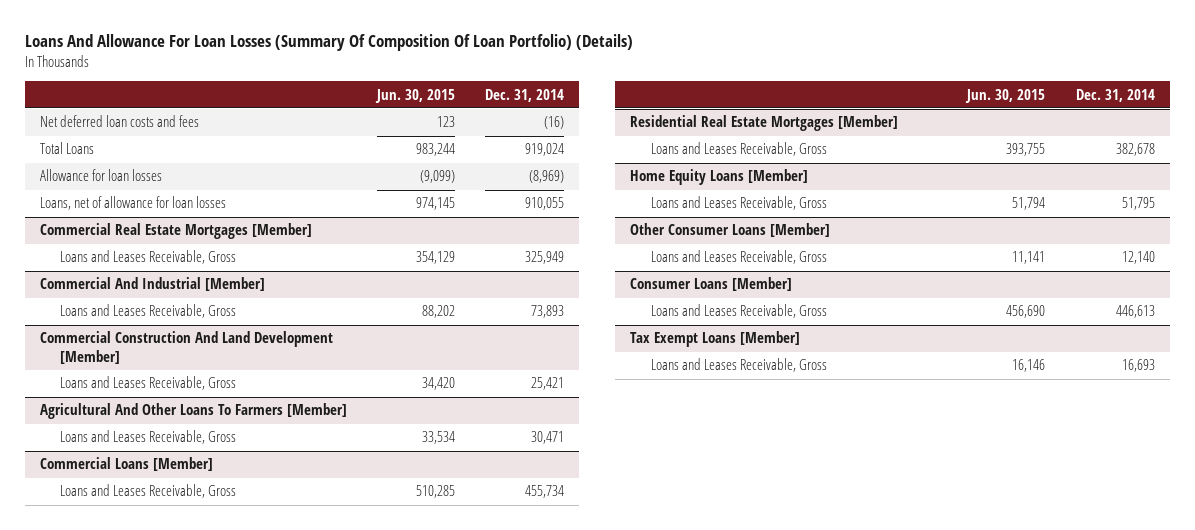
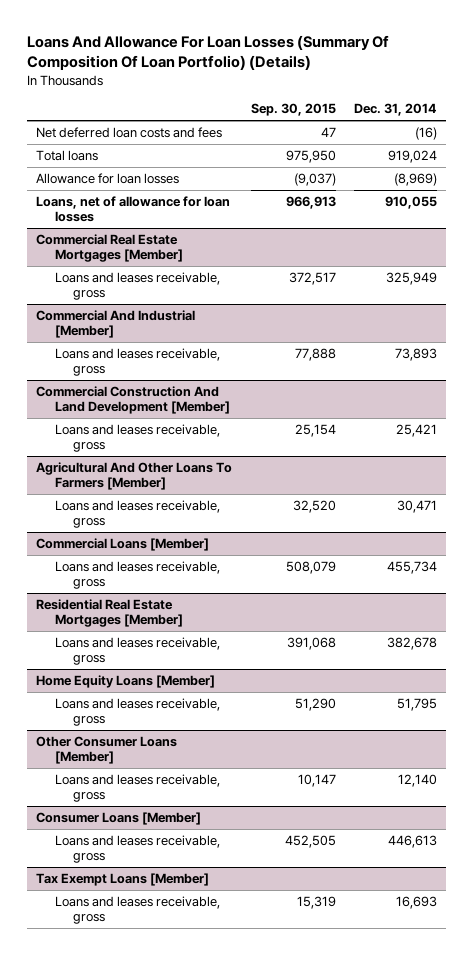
- | Jun. 30, 2015 | Dec. 31, 2014
+ | Sep. 30, 2015 | Dec. 31, 2014
- Total Loans | 983,244 | 919,024
+ Total loans | 975,950 | 919,024
@ Commercial Real Estate Mortgages [Member]
- Loans and Leases Receivable, Gross | 354,129 | 325,949
+ Loans and leases receivable, gross | 372,517 | 325,949
@ Commercial And Industrial [Member]
- Loans and Leases Receivable, Gross | 88,202 | 73,893
+ Loans and leases receivable, gross | 77,888 | 73,893
@ Commercial Construction And Land Development [Member]
- Loans and Leases Receivable, Gross | 34,420 | 25,421
+ Loans and leases receivable, gross | 25,154 | 25,421
@ Agricultural And Other Loans To Farmers [Member]
- Loans and Leases Receivable, Gross | 33,534 | 30,471
+ Loans and leases receivable, gross | 32,520 | 30,471
@ Commercial Loans [Member]
- Loans and Leases Receivable, Gross | 510,285 | 455,734
+ Loans and leases receivable, gross | 508,079 | 455,734
@ Residential Real Estate Mortgages [Member]
- Loans and Leases Receivable, Gross | 393,755 | 382,678
+ Loans and leases receivable, gross | 391,068 | 382,678
@ Home Equity Loans [Member]
- Loans and Leases Receivable, Gross | 51,794 | 51,795
+ Loans and leases receivable, gross | 51,290 | 51,795
@ Other Consumer Loans [Member]
- Loans and Leases Receivable, Gross | 11,141 | 12,140
+ Loans and leases receivable, gross | 10,147 | 12,140
@ Consumer Loans [Member]
- Loans and Leases Receivable, Gross | 456,690 | 446,613
+ Loans and leases receivable, gross | 452,505 | 446,613
@ Tax Exempt Loans [Member]
- Loans and Leases Receivable, Gross | 16,146 | 16,693
+ Loans and leases receivable, gross | 15,319 | 16,693

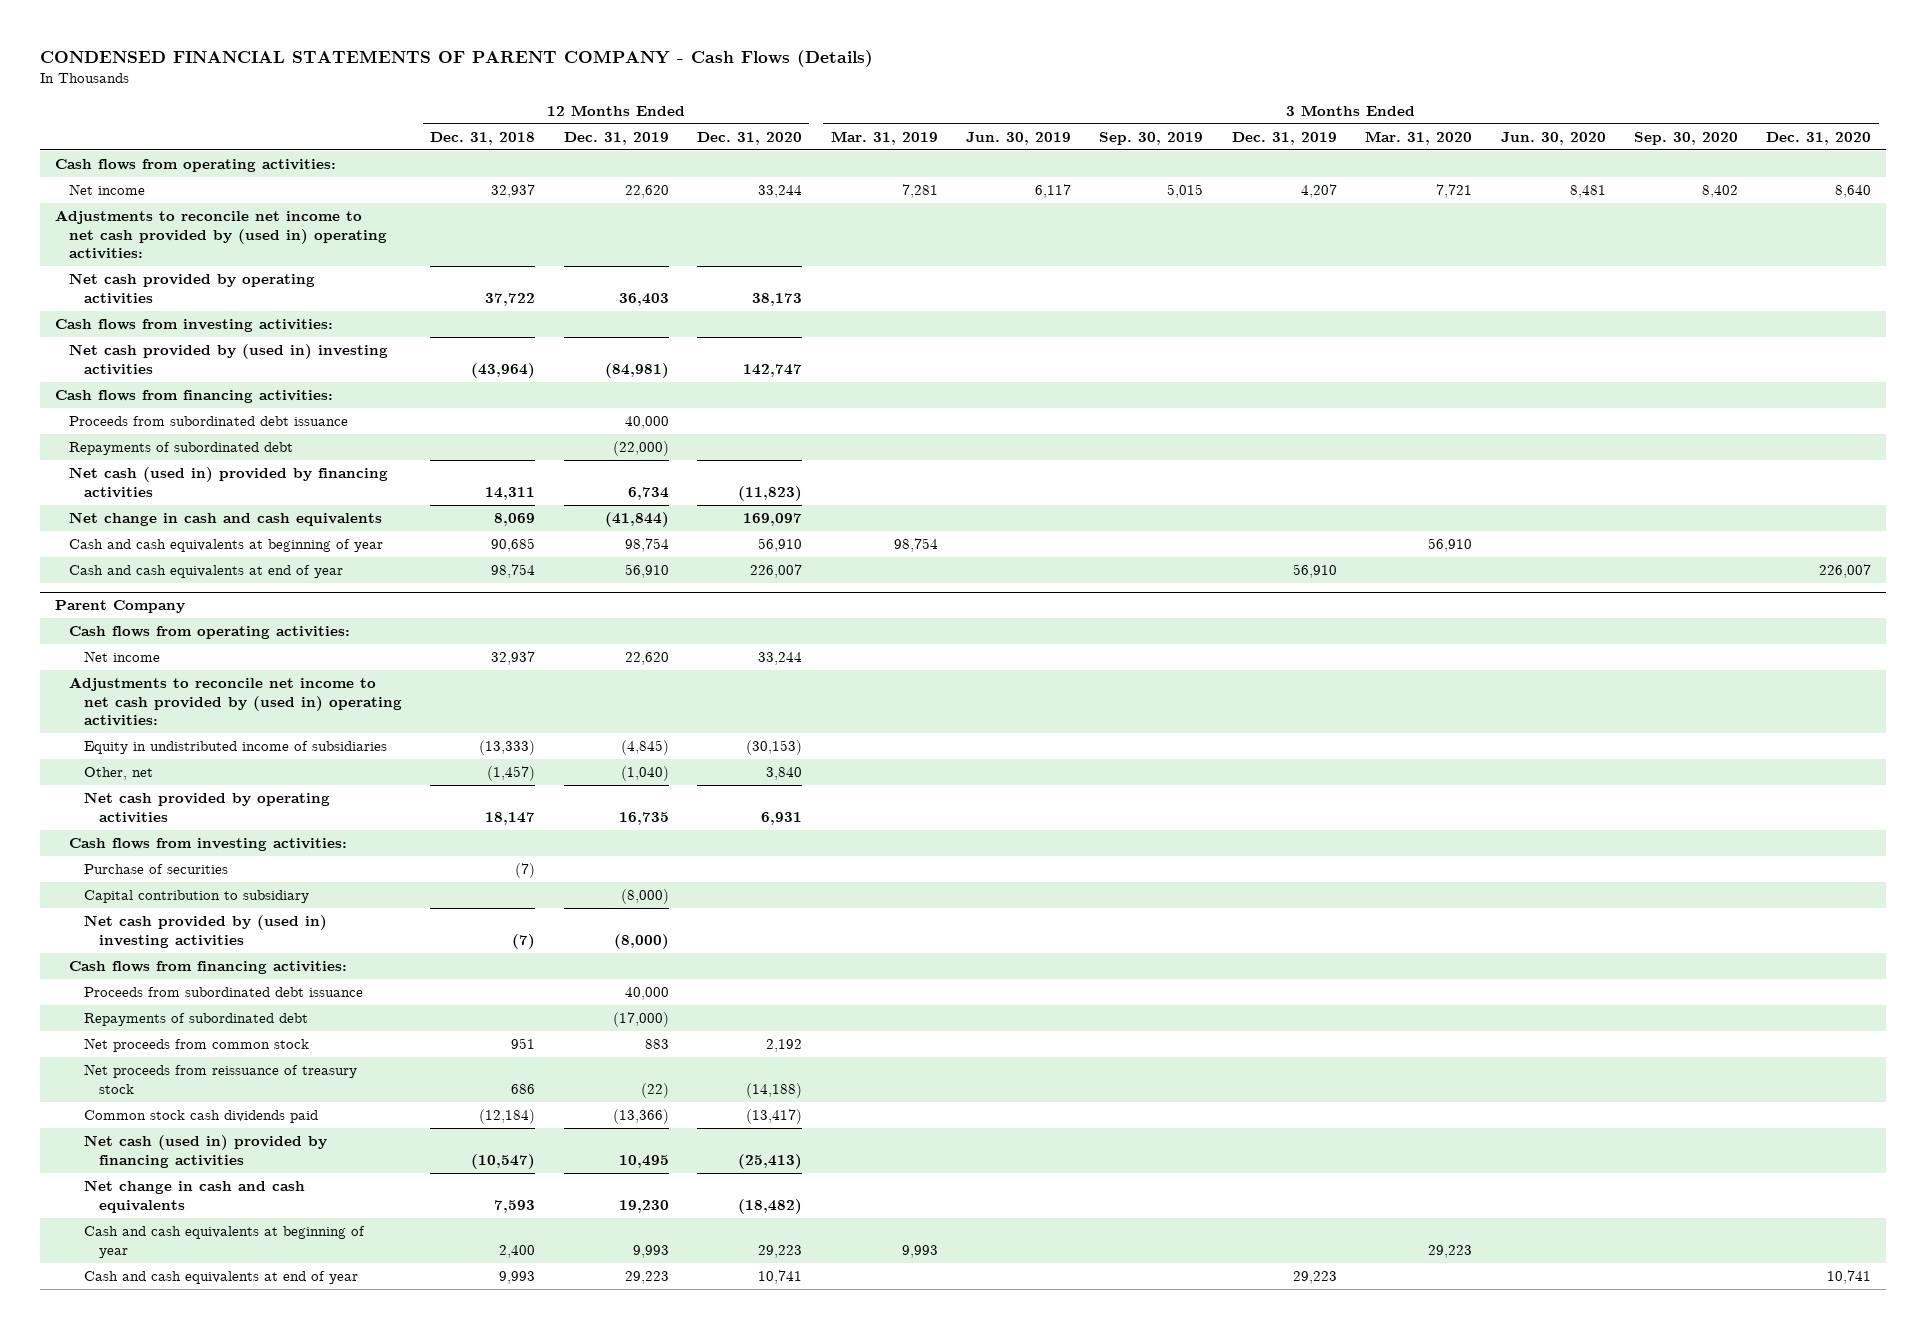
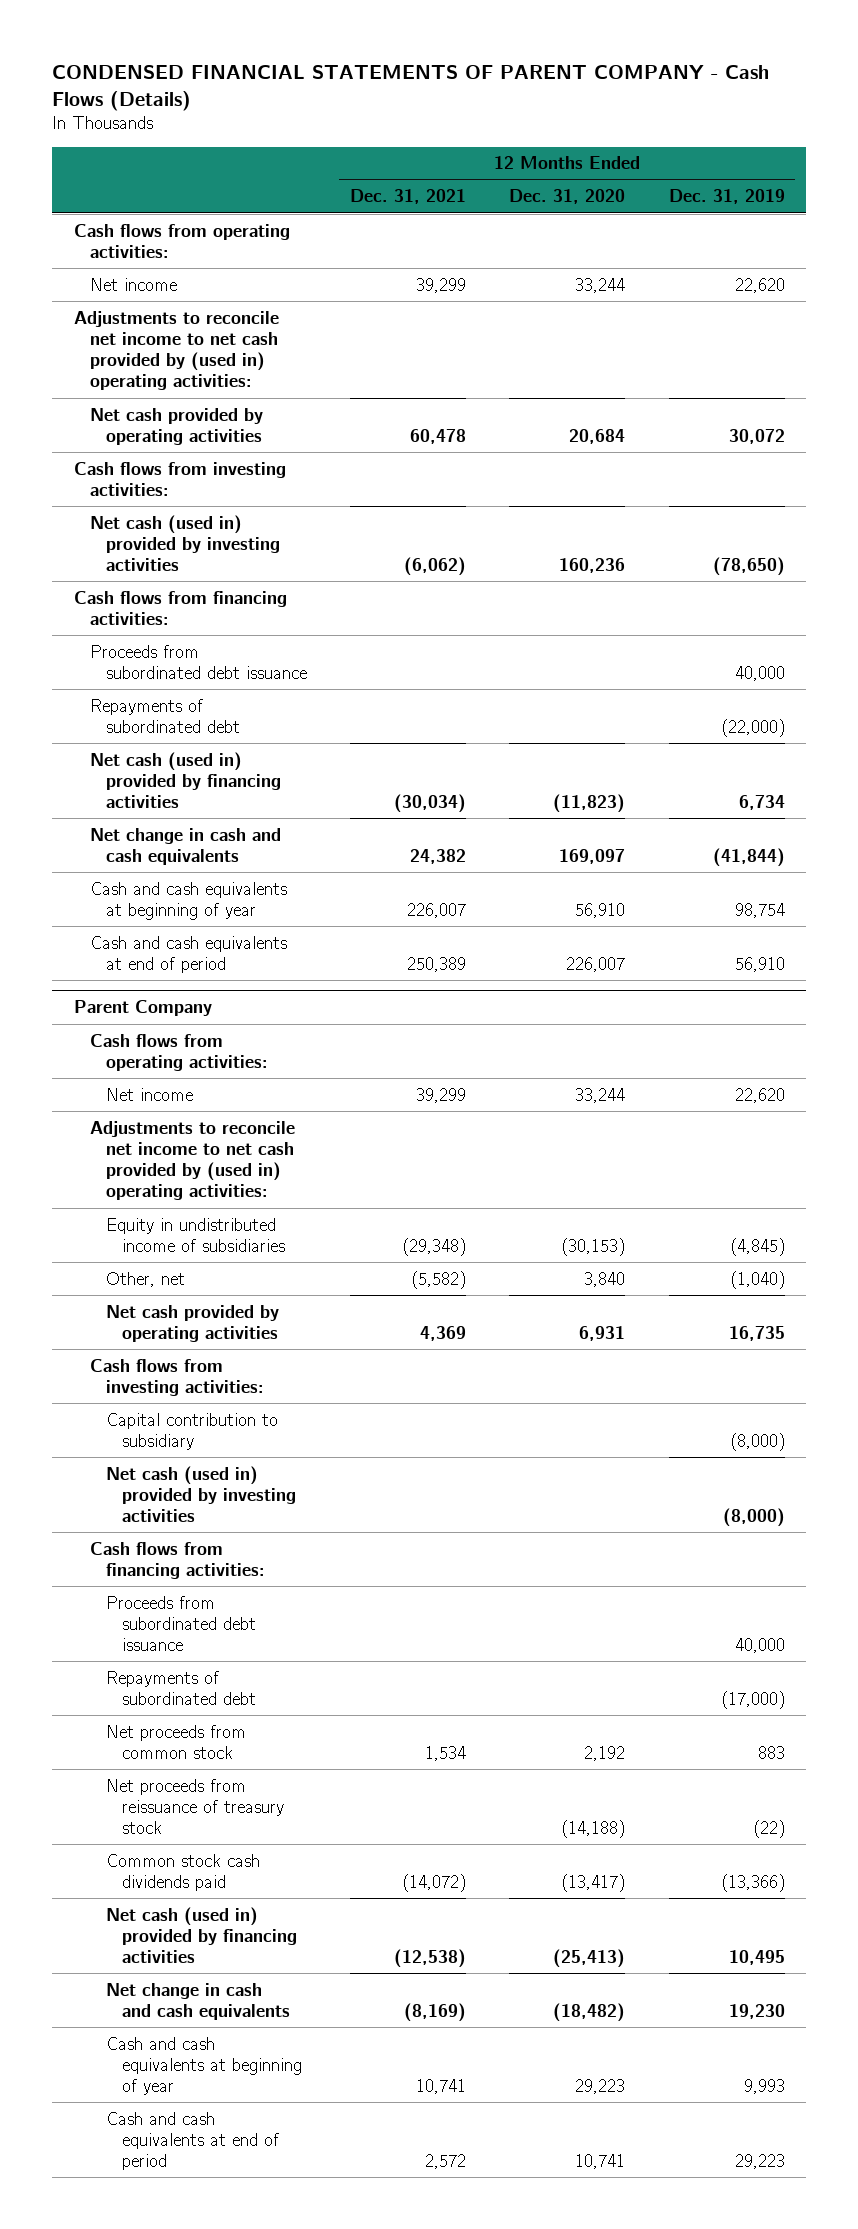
- | 12 Months Ended Dec. 31, 2018 | 12 Months Ended Dec. 31, 2019 | 12 Months Ended Dec. 31, 2020 | 3 Months Ended Mar. 31, 2019 | 3 Months Ended Jun. 30, 2019 | 3 Months Ended Sep. 30, 2019 | 3 Months Ended Dec. 31, 2019 | 3 Months Ended Mar. 31, 2020 | 3 Months Ended Jun. 30, 2020 | 3 Months Ended Sep. 30, 2020 | 3 Months Ended Dec. 31, 2020
+ | 12 Months Ended Dec. 31, 2021 | 12 Months Ended Dec. 31, 2020 | 12 Months Ended Dec. 31, 2019
- Net cash provided by operating activities | 37,722 | 36,403 | 38,173 | | | | | | | |
+ Net cash provided by operating activities | 60,478 | 20,684 | 30,072
- Net cash provided by (used in) investing activities | (43,964) | (84,981) | 142,747 | | | | | | | |
+ Net cash (used in) provided by investing activities | (6,062) | 160,236 | (78,650)
- Cash and cash equivalents at end of year | 98,754 | 56,910 | 226,007 | | | | 56,910 | | | | 226,007
+ Cash and cash equivalents at end of period | 250,389 | 226,007 | 56,910
@ Parent Company
- Purchase of securities | (7) | | | | | | | | | |
- Net cash provided by (used in) investing activities | (7) | (8,000) | | | | | | | | |
+ Net cash (used in) provided by investing activities | | | (8,000)
- Cash and cash equivalents at end of year | 9,993 | 29,223 | 10,741 | | | | 29,223 | | | | 10,741
+ Cash and cash equivalents at end of period | 2,572 | 10,741 | 29,223

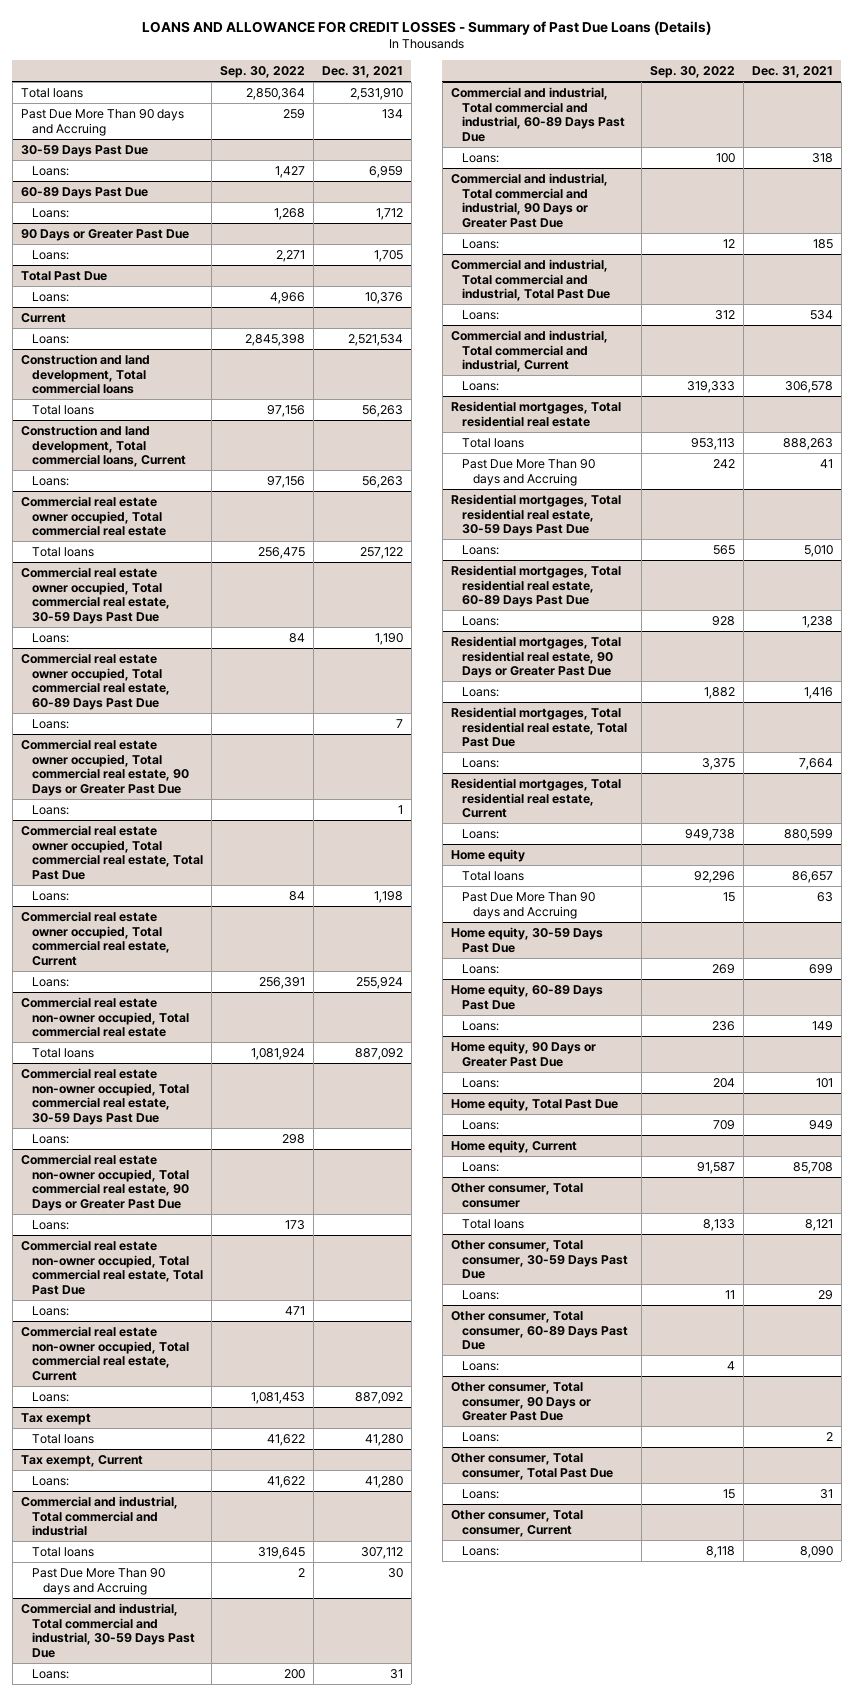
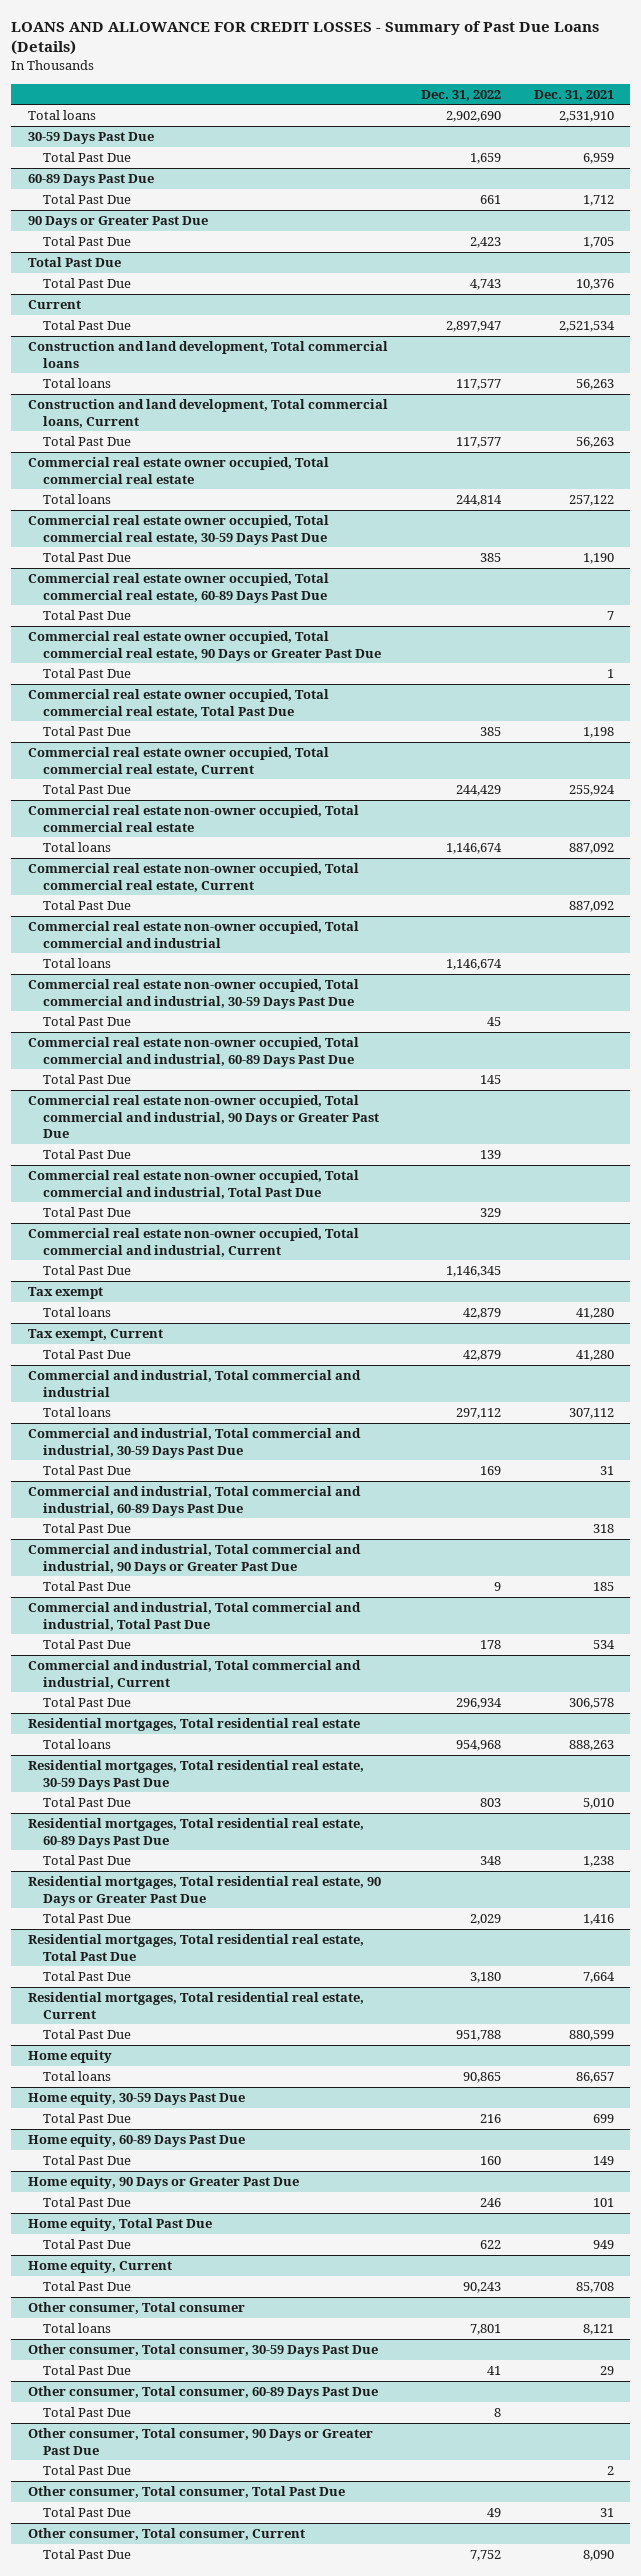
- | Sep. 30, 2022 | Dec. 31, 2021
+ | Dec. 31, 2022 | Dec. 31, 2021
- Past Due More Than 90 days and Accruing | 259 | 134
@ 30-59 Days Past Due
- Loans: | 1,427 | 6,959
+ Total Past Due | 1,659 | 6,959
@ 60-89 Days Past Due
- Loans: | 1,268 | 1,712
+ Total Past Due | 661 | 1,712
@ 90 Days or Greater Past Due
- Loans: | 2,271 | 1,705
+ Total Past Due | 2,423 | 1,705
@ Total Past Due
- Loans: | 4,966 | 10,376
+ Total Past Due | 4,743 | 10,376
@ Current
- Loans: | 2,845,398 | 2,521,534
+ Total Past Due | 2,897,947 | 2,521,534
@ Construction and land development, Total commercial loans, Current
- Loans: | 97,156 | 56,263
+ Total Past Due | 117,577 | 56,263
@ Commercial real estate owner occupied, Total commercial real estate, 30-59 Days Past Due
- Loans: | 84 | 1,190
+ Total Past Due | 385 | 1,190
@ Commercial real estate owner occupied, Total commercial real estate, 60-89 Days Past Due
- Loans: | | 7
+ Total Past Due | | 7
@ Commercial real estate owner occupied, Total commercial real estate, 90 Days or Greater Past Due
- Loans: | | 1
+ Total Past Due | | 1
@ Commercial real estate owner occupied, Total commercial real estate, Total Past Due
- Loans: | 84 | 1,198
+ Total Past Due | 385 | 1,198
@ Commercial real estate owner occupied, Total commercial real estate, Current
- Loans: | 256,391 | 255,924
+ Total Past Due | 244,429 | 255,924
- Commercial real estate non-owner occupied, Total commercial real estate, 30-59 Days Past Due
- Loans: | 298 |
- Commercial real estate non-owner occupied, Total commercial real estate, 90 Days or Greater Past Due
- Loans: | 173 |
- Commercial real estate non-owner occupied, Total commercial real estate, Total Past Due
- Loans: | 471 |
@ Commercial real estate non-owner occupied, Total commercial real estate, Current
- Loans: | 1,081,453 | 887,092
+ Total Past Due | | 887,092
+ Commercial real estate non-owner occupied, Total commercial and industrial
+ Total loans | 1,146,674 |
+ Commercial real estate non-owner occupied, Total commercial and industrial, 30-59 Days Past Due
+ Total Past Due | 45 |
+ Commercial real estate non-owner occupied, Total commercial and industrial, 60-89 Days Past Due
+ Total Past Due | 145 |
+ Commercial real estate non-owner occupied, Total commercial and industrial, 90 Days or Greater Past Due
+ Total Past Due | 139 |
+ Commercial real estate non-owner occupied, Total commercial and industrial, Total Past Due
+ Total Past Due | 329 |
+ Commercial real estate non-owner occupied, Total commercial and industrial, Current
+ Total Past Due | 1,146,345 |
@ Tax exempt, Current
- Loans: | 41,622 | 41,280
+ Total Past Due | 42,879 | 41,280
@ Commercial and industrial, Total commercial and industrial
- Past Due More Than 90 days and Accruing | 2 | 30
@ Commercial and industrial, Total commercial and industrial, 30-59 Days Past Due
- Loans: | 200 | 31
+ Total Past Due | 169 | 31
@ Commercial and industrial, Total commercial and industrial, 60-89 Days Past Due
- Loans: | 100 | 318
+ Total Past Due | | 318
@ Commercial and industrial, Total commercial and industrial, 90 Days or Greater Past Due
- Loans: | 12 | 185
+ Total Past Due | 9 | 185
@ Commercial and industrial, Total commercial and industrial, Total Past Due
- Loans: | 312 | 534
+ Total Past Due | 178 | 534
@ Commercial and industrial, Total commercial and industrial, Current
- Loans: | 319,333 | 306,578
+ Total Past Due | 296,934 | 306,578
@ Residential mortgages, Total residential real estate
- Past Due More Than 90 days and Accruing | 242 | 41
@ Residential mortgages, Total residential real estate, 30-59 Days Past Due
- Loans: | 565 | 5,010
+ Total Past Due | 803 | 5,010
@ Residential mortgages, Total residential real estate, 60-89 Days Past Due
- Loans: | 928 | 1,238
+ Total Past Due | 348 | 1,238
@ Residential mortgages, Total residential real estate, 90 Days or Greater Past Due
- Loans: | 1,882 | 1,416
+ Total Past Due | 2,029 | 1,416
@ Residential mortgages, Total residential real estate, Total Past Due
- Loans: | 3,375 | 7,664
+ Total Past Due | 3,180 | 7,664
@ Residential mortgages, Total residential real estate, Current
- Loans: | 949,738 | 880,599
+ Total Past Due | 951,788 | 880,599
@ Home equity
- Past Due More Than 90 days and Accruing | 15 | 63
@ Home equity, 30-59 Days Past Due
- Loans: | 269 | 699
+ Total Past Due | 216 | 699
@ Home equity, 60-89 Days Past Due
- Loans: | 236 | 149
+ Total Past Due | 160 | 149
@ Home equity, 90 Days or Greater Past Due
- Loans: | 204 | 101
+ Total Past Due | 246 | 101
@ Home equity, Total Past Due
- Loans: | 709 | 949
+ Total Past Due | 622 | 949
@ Home equity, Current
- Loans: | 91,587 | 85,708
+ Total Past Due | 90,243 | 85,708
@ Other consumer, Total consumer, 30-59 Days Past Due
- Loans: | 11 | 29
+ Total Past Due | 41 | 29
@ Other consumer, Total consumer, 60-89 Days Past Due
- Loans: | 4 |
+ Total Past Due | 8 |
@ Other consumer, Total consumer, 90 Days or Greater Past Due
- Loans: | | 2
+ Total Past Due | | 2
@ Other consumer, Total consumer, Total Past Due
- Loans: | 15 | 31
+ Total Past Due | 49 | 31
@ Other consumer, Total consumer, Current
- Loans: | 8,118 | 8,090
+ Total Past Due | 7,752 | 8,090

